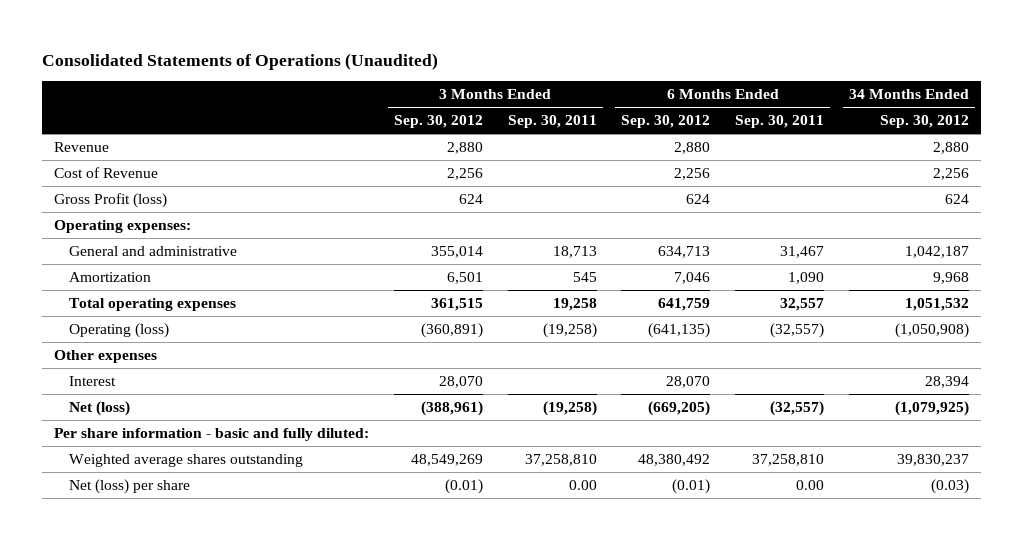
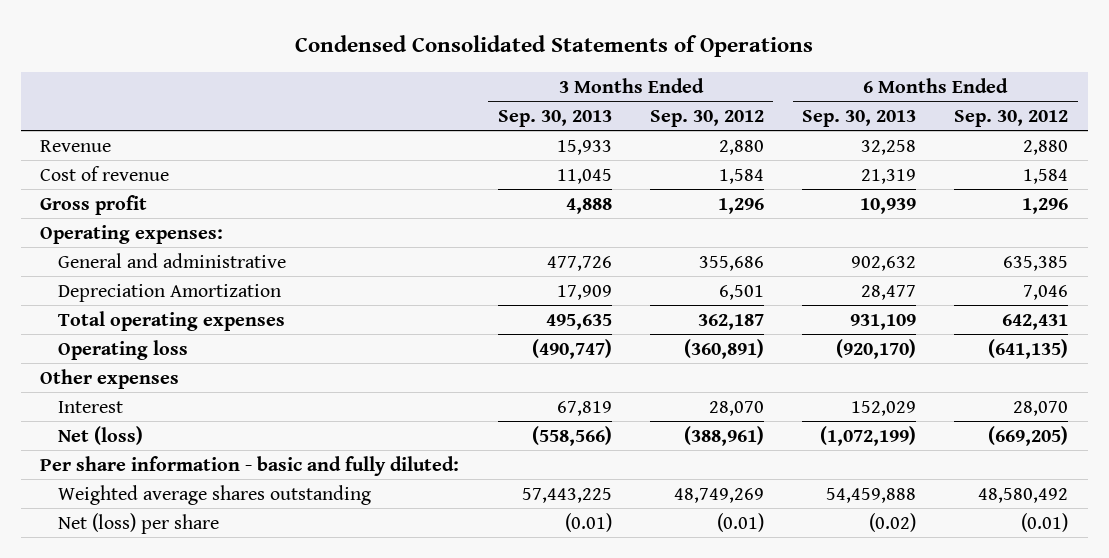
- Consolidated Statements of Operations (Unaudited)
+ Condensed Consolidated Statements of Operations
- | 3 Months Ended Sep. 30, 2012 | 3 Months Ended Sep. 30, 2011 | 6 Months Ended Sep. 30, 2012 | 6 Months Ended Sep. 30, 2011 | 34 Months Ended Sep. 30, 2012
+ | 3 Months Ended Sep. 30, 2013 | 3 Months Ended Sep. 30, 2012 | 6 Months Ended Sep. 30, 2013 | 6 Months Ended Sep. 30, 2012
- Cost of Revenue | 2,256 | | 2,256 | | 2,256
- Gross Profit (loss) | 624 | | 624 | | 624
+ Cost of revenue | 11,045 | 1,584 | 21,319 | 1,584
+ Gross profit | 4,888 | 1,296 | 10,939 | 1,296
- General and administrative | 355,014 | 18,713 | 634,713 | 31,467 | 1,042,187
- Amortization | 6,501 | 545 | 7,046 | 1,090 | 9,968
- Total operating expenses | 361,515 | 19,258 | 641,759 | 32,557 | 1,051,532
- Operating (loss) | (360,891) | (19,258) | (641,135) | (32,557) | (1,050,908)
+ General and administrative | 477,726 | 355,686 | 902,632 | 635,385
+ Depreciation Amortization | 17,909 | 6,501 | 28,477 | 7,046
+ Total operating expenses | 495,635 | 362,187 | 931,109 | 642,431
+ Operating loss | (490,747) | (360,891) | (920,170) | (641,135)
- Weighted average shares outstanding | 48,549,269 | 37,258,810 | 48,380,492 | 37,258,810 | 39,830,237
+ Weighted average shares outstanding | 57,443,225 | 48,749,269 | 54,459,888 | 48,580,492

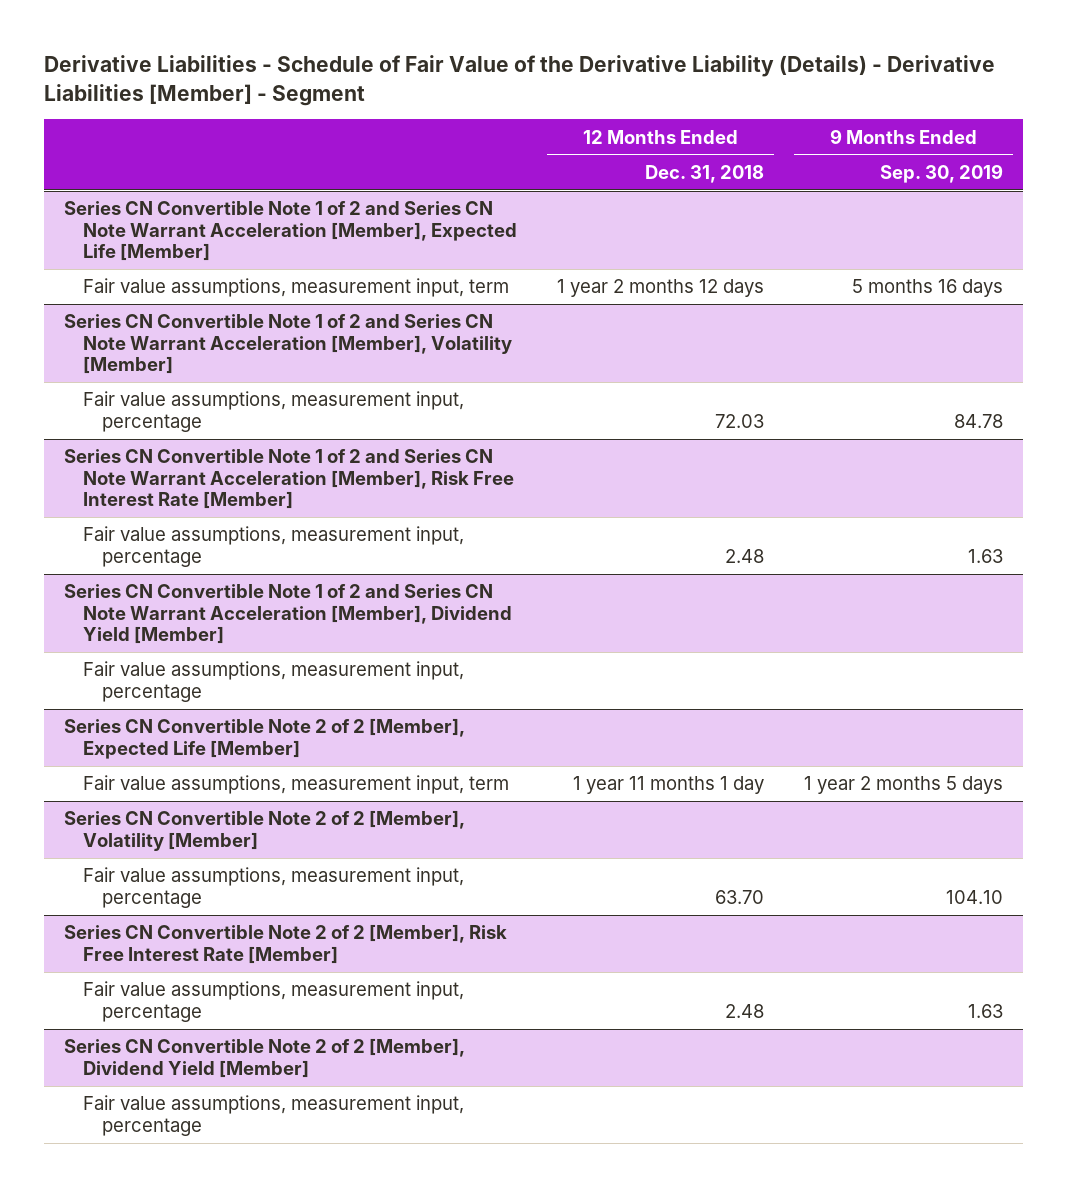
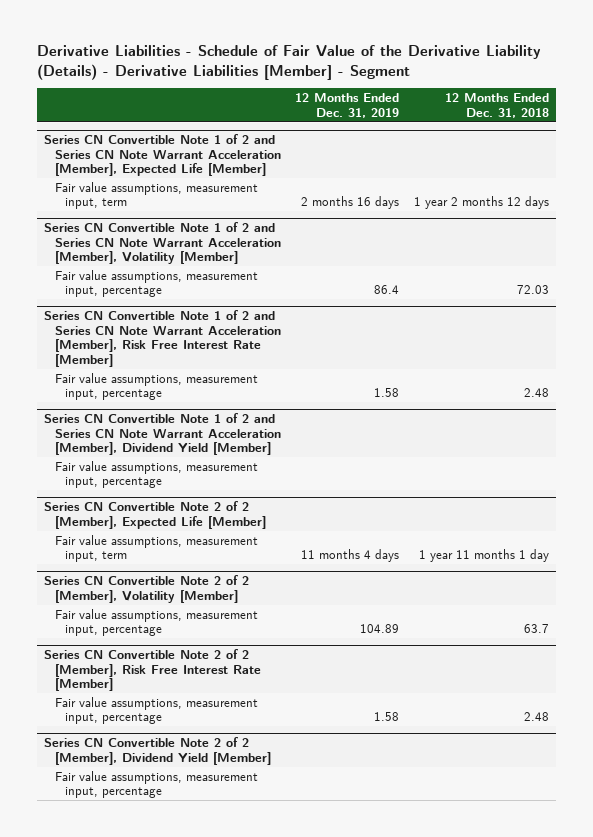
- | 12 Months Ended Dec. 31, 2018 | 9 Months Ended Sep. 30, 2019
+ | 12 Months Ended Dec. 31, 2019 | 12 Months Ended Dec. 31, 2018
@ Series CN Convertible Note 2 of 2 [Member], Volatility [Member]
- Fair value assumptions, measurement input, percentage | 63.70 | 104.10
+ Fair value assumptions, measurement input, percentage | 104.89 | 63.7

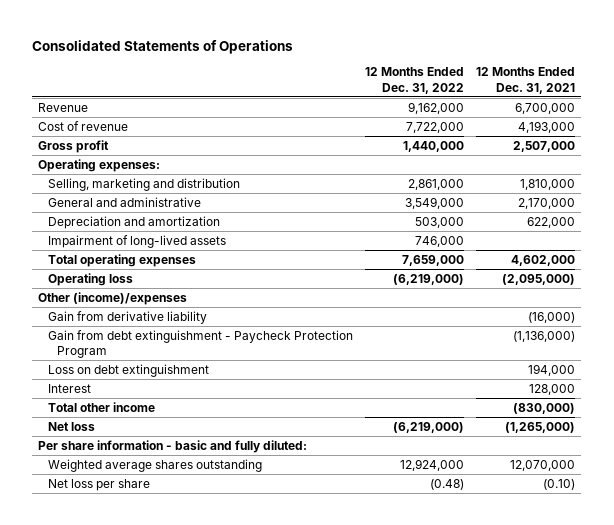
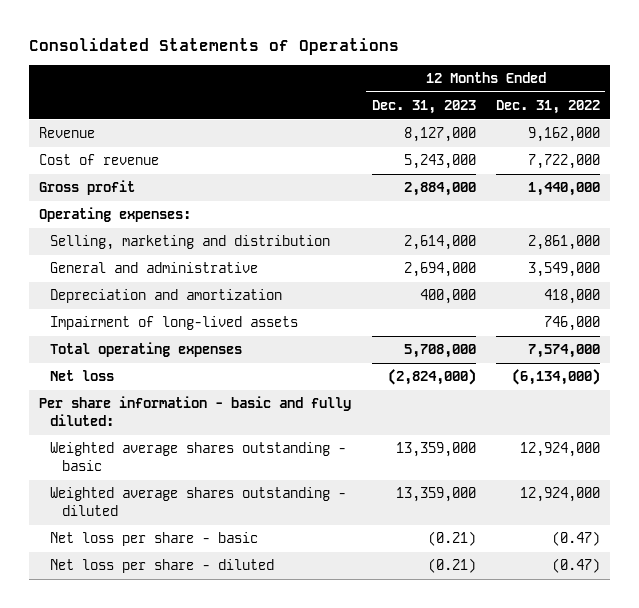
- | 12 Months Ended Dec. 31, 2022 | 12 Months Ended Dec. 31, 2021
+ | 12 Months Ended Dec. 31, 2023 | 12 Months Ended Dec. 31, 2022
- Depreciation and amortization | 503,000 | 622,000
+ Depreciation and amortization | 400,000 | 418,000
- Total operating expenses | 7,659,000 | 4,602,000
- Operating loss | (6,219,000) | (2,095,000)
- Other (income)/expenses
- Gain from derivative liability | | (16,000)
- Gain from debt extinguishment - Paycheck Protection Program | | (1,136,000)
- Loss on debt extinguishment | | 194,000
- Interest | | 128,000
- Total other income | | (830,000)
- Net loss | (6,219,000) | (1,265,000)
+ Total operating expenses | 5,708,000 | 7,574,000
+ Net loss | (2,824,000) | (6,134,000)
- Weighted average shares outstanding | 12,924,000 | 12,070,000
- Net loss per share | (0.48) | (0.10)
+ Weighted average shares outstanding - basic | 13,359,000 | 12,924,000
+ Weighted average shares outstanding - diluted | 13,359,000 | 12,924,000
+ Net loss per share - basic | (0.21) | (0.47)
+ Net loss per share - diluted | (0.21) | (0.47)

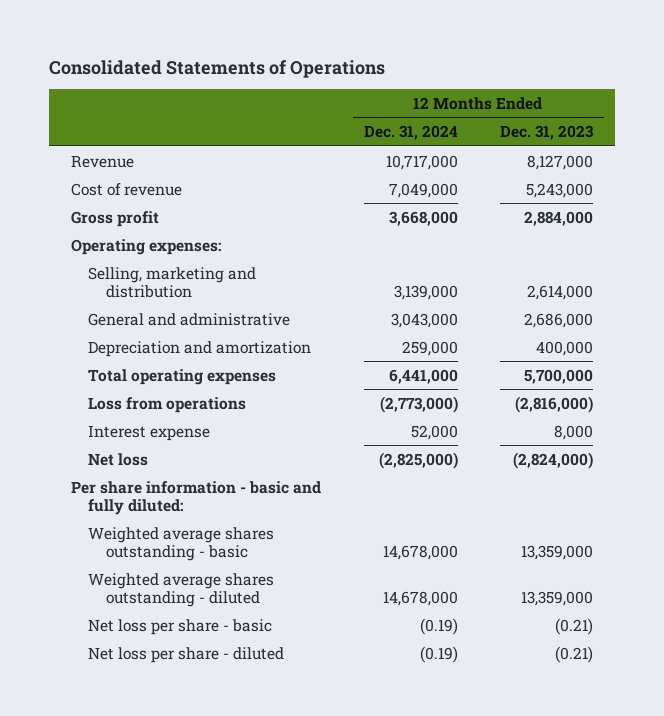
- | 12 Months Ended Dec. 31, 2023 | 12 Months Ended Dec. 31, 2022
+ | 12 Months Ended Dec. 31, 2024 | 12 Months Ended Dec. 31, 2023
- General and administrative | 2,694,000 | 3,549,000
+ General and administrative | 3,043,000 | 2,686,000
- Impairment of long-lived assets | | 746,000
- Total operating expenses | 5,708,000 | 7,574,000
+ Total operating expenses | 6,441,000 | 5,700,000
+ Loss from operations | (2,773,000) | (2,816,000)
+ Interest expense | 52,000 | 8,000

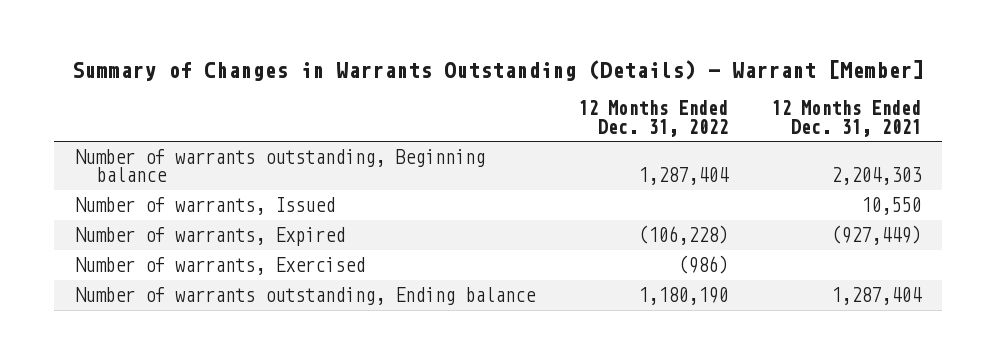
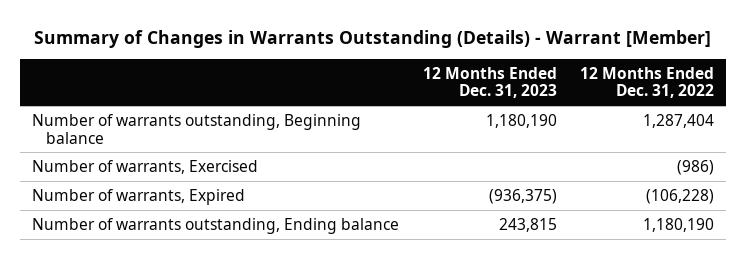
- | 12 Months Ended Dec. 31, 2022 | 12 Months Ended Dec. 31, 2021
+ | 12 Months Ended Dec. 31, 2023 | 12 Months Ended Dec. 31, 2022
- Number of warrants, Issued | | 10,550
moved down: Number of warrants, Expired | (936,375) | (106,228)

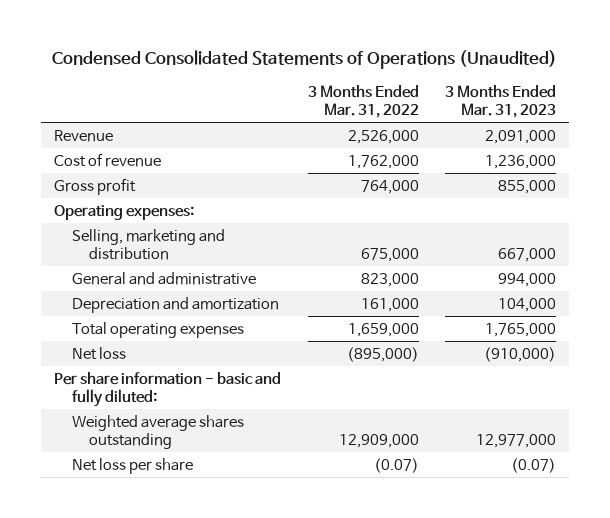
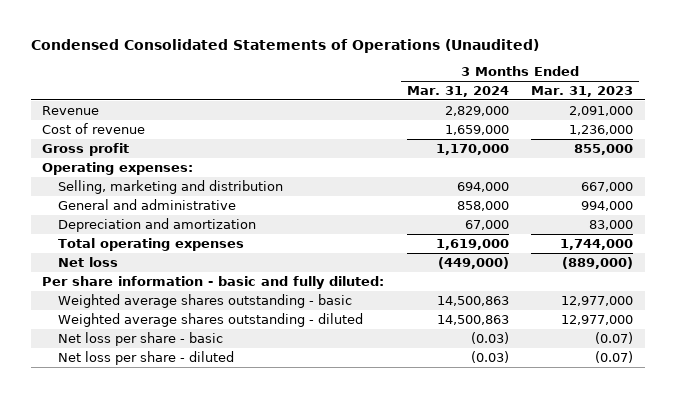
- | 3 Months Ended Mar. 31, 2022 | 3 Months Ended Mar. 31, 2023
+ | 3 Months Ended Mar. 31, 2024 | 3 Months Ended Mar. 31, 2023
- Depreciation and amortization | 161,000 | 104,000
- Total operating expenses | 1,659,000 | 1,765,000
- Net loss | (895,000) | (910,000)
+ Depreciation and amortization | 67,000 | 83,000
+ Total operating expenses | 1,619,000 | 1,744,000
+ Net loss | (449,000) | (889,000)
- Weighted average shares outstanding | 12,909,000 | 12,977,000
- Net loss per share | (0.07) | (0.07)
+ Weighted average shares outstanding - basic | 14,500,863 | 12,977,000
+ Weighted average shares outstanding - diluted | 14,500,863 | 12,977,000
+ Net loss per share - basic | (0.03) | (0.07)
+ Net loss per share - diluted | (0.03) | (0.07)

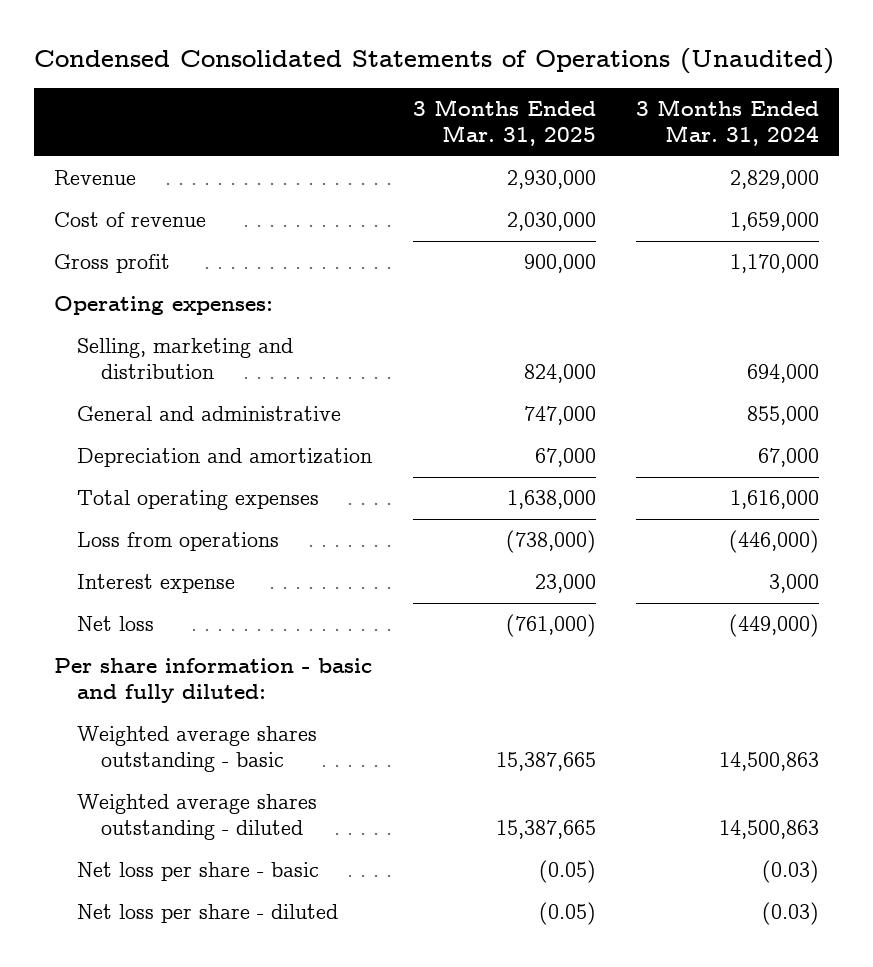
- | 3 Months Ended Mar. 31, 2024 | 3 Months Ended Mar. 31, 2023
+ | 3 Months Ended Mar. 31, 2025 | 3 Months Ended Mar. 31, 2024
- General and administrative | 858,000 | 994,000
+ General and administrative | 747,000 | 855,000
- Total operating expenses | 1,619,000 | 1,744,000
+ Total operating expenses | 1,638,000 | 1,616,000
+ Loss from operations | (738,000) | (446,000)
+ Interest expense | 23,000 | 3,000

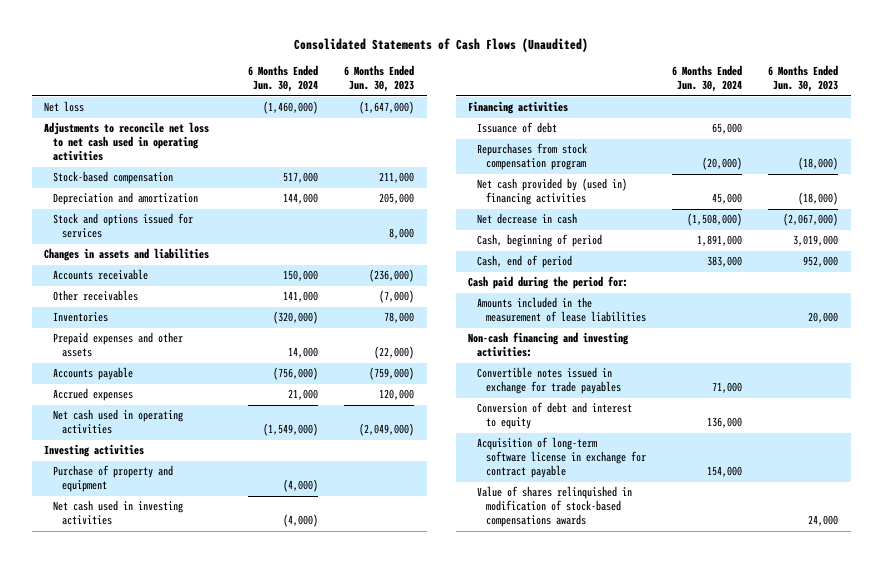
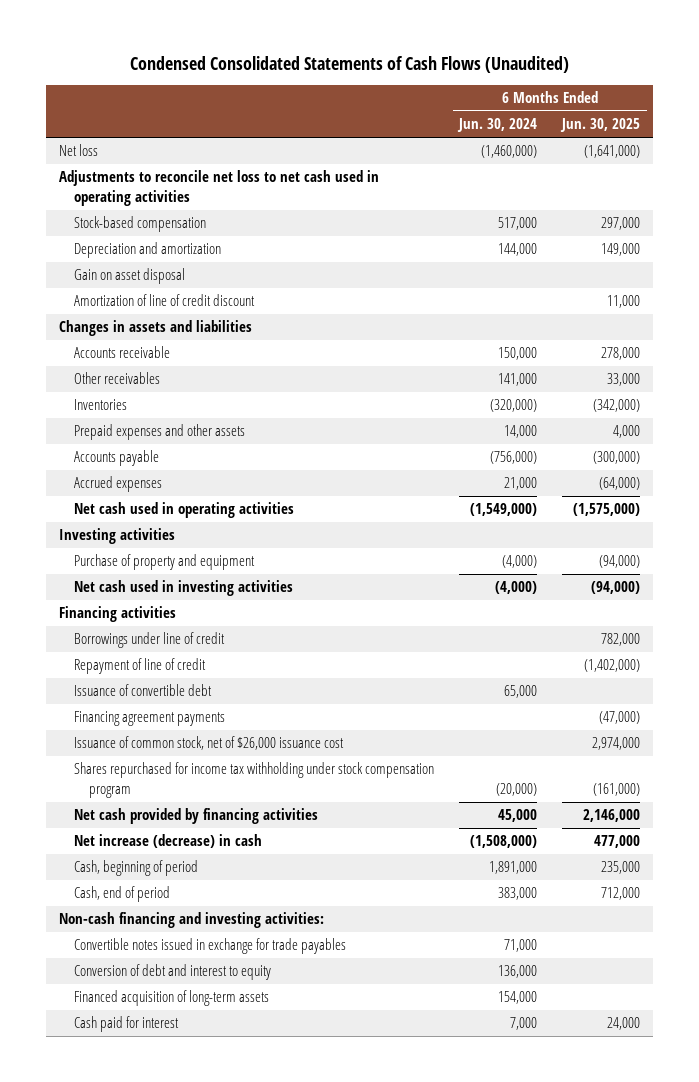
- Consolidated Statements of Cash Flows (Unaudited)
+ Condensed Consolidated Statements of Cash Flows (Unaudited)
- | 6 Months Ended Jun. 30, 2024 | 6 Months Ended Jun. 30, 2023
+ | 6 Months Ended Jun. 30, 2024 | 6 Months Ended Jun. 30, 2025
- Stock and options issued for services | | 8,000
+ Gain on asset disposal
+ Amortization of line of credit discount | | 11,000
- Issuance of debt | 65,000 |
- Repurchases from stock compensation program | (20,000) | (18,000)
- Net cash provided by (used in) financing activities | 45,000 | (18,000)
- Net decrease in cash | (1,508,000) | (2,067,000)
+ Borrowings under line of credit | | 782,000
+ Repayment of line of credit | | (1,402,000)
+ Issuance of convertible debt | 65,000 |
+ Financing agreement payments | | (47,000)
+ Issuance of common stock, net of $26,000 issuance cost | | 2,974,000
+ Shares repurchased for income tax withholding under stock compensation program | (20,000) | (161,000)
+ Net cash provided by financing activities | 45,000 | 2,146,000
+ Net increase (decrease) in cash | (1,508,000) | 477,000
- Cash paid during the period for:
- Amounts included in the measurement of lease liabilities | | 20,000
- Acquisition of long-term software license in exchange for contract payable | 154,000 |
- Value of shares relinquished in modification of stock-based compensations awards | | 24,000
+ Financed acquisition of long-term assets | 154,000 |
+ Cash paid for interest | 7,000 | 24,000

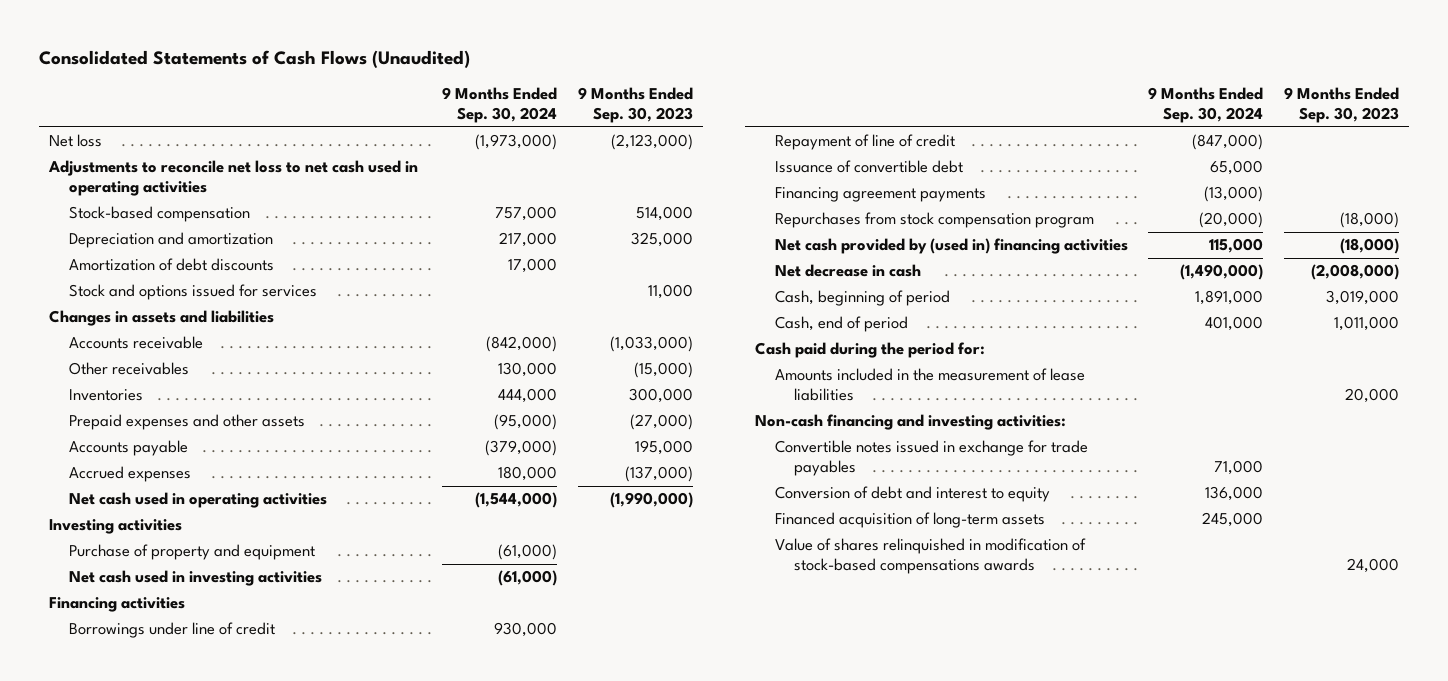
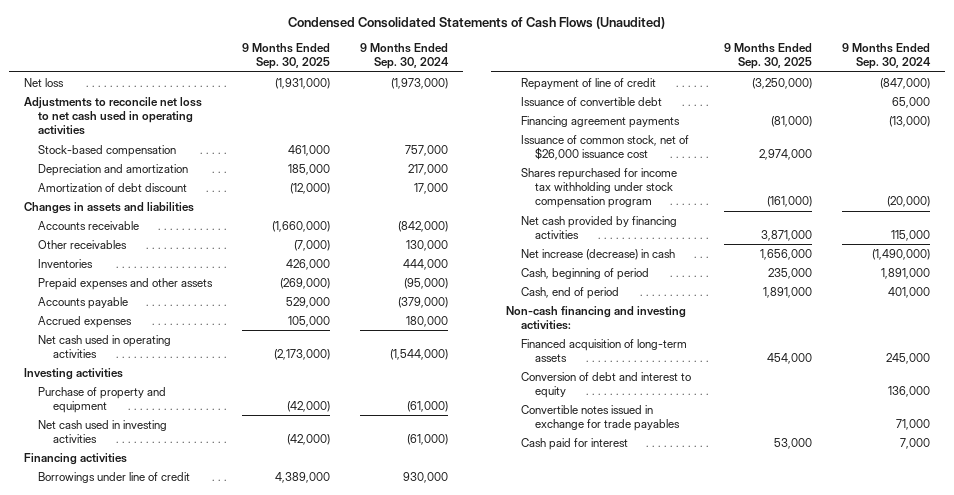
- Consolidated Statements of Cash Flows (Unaudited)
+ Condensed Consolidated Statements of Cash Flows (Unaudited)
- | 9 Months Ended Sep. 30, 2024 | 9 Months Ended Sep. 30, 2023
+ | 9 Months Ended Sep. 30, 2025 | 9 Months Ended Sep. 30, 2024
- Amortization of debt discounts | 17,000 |
- Stock and options issued for services | | 11,000
+ Amortization of debt discount | (12,000) | 17,000
- Repurchases from stock compensation program | (20,000) | (18,000)
- Net cash provided by (used in) financing activities | 115,000 | (18,000)
- Net decrease in cash | (1,490,000) | (2,008,000)
+ Issuance of common stock, net of $26,000 issuance cost | 2,974,000 |
+ Shares repurchased for income tax withholding under stock compensation program | (161,000) | (20,000)
+ Net cash provided by financing activities | 3,871,000 | 115,000
+ Net increase (decrease) in cash | 1,656,000 | (1,490,000)
- Cash paid during the period for:
- Amounts included in the measurement of lease liabilities | | 20,000
- Value of shares relinquished in modification of stock-based compensations awards | | 24,000
moved down: Conversion of debt and interest to equity | | 136,000
moved down: Convertible notes issued in exchange for trade payables | | 71,000
+ Cash paid for interest | 53,000 | 7,000

